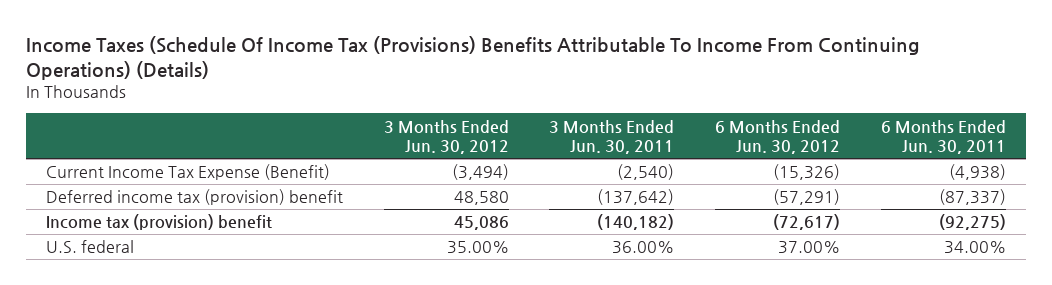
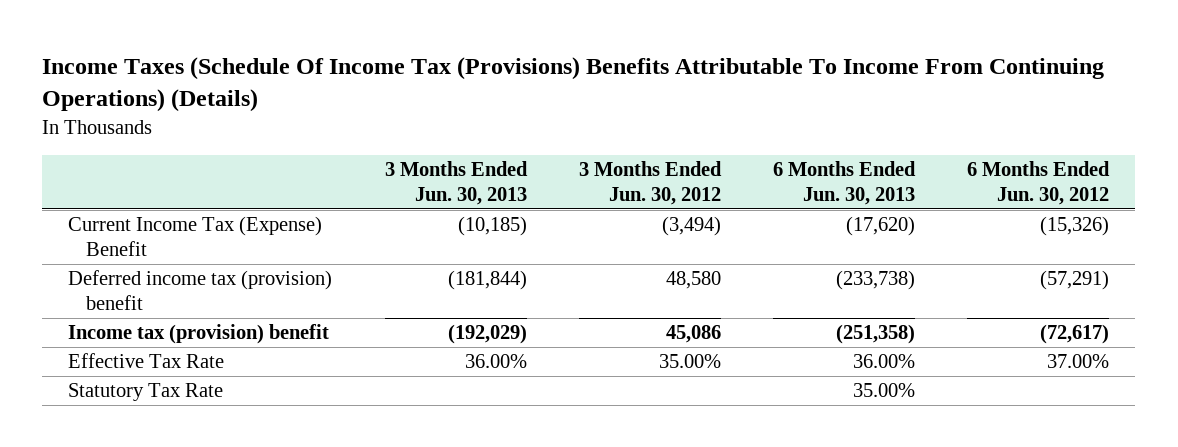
- | 3 Months Ended Jun. 30, 2012 | 3 Months Ended Jun. 30, 2011 | 6 Months Ended Jun. 30, 2012 | 6 Months Ended Jun. 30, 2011
+ | 3 Months Ended Jun. 30, 2013 | 3 Months Ended Jun. 30, 2012 | 6 Months Ended Jun. 30, 2013 | 6 Months Ended Jun. 30, 2012
- Current Income Tax Expense (Benefit) | (3,494) | (2,540) | (15,326) | (4,938)
+ Current Income Tax (Expense) Benefit | (10,185) | (3,494) | (17,620) | (15,326)
- U.S. federal | 35.00% | 36.00% | 37.00% | 34.00%
+ Effective Tax Rate | 36.00% | 35.00% | 36.00% | 37.00%
+ Statutory Tax Rate | | | 35.00% |

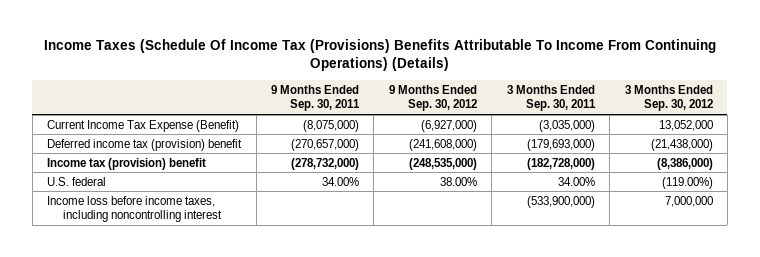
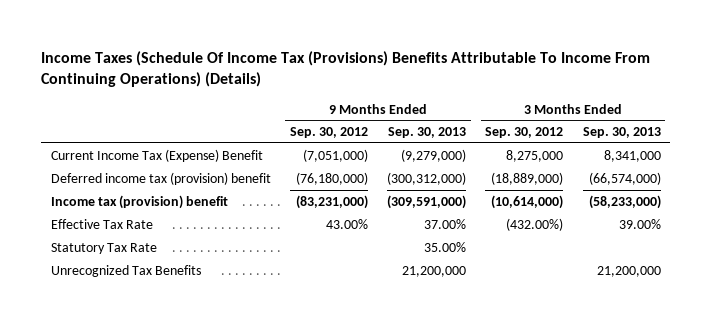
- | 9 Months Ended Sep. 30, 2011 | 9 Months Ended Sep. 30, 2012 | 3 Months Ended Sep. 30, 2011 | 3 Months Ended Sep. 30, 2012
+ | 9 Months Ended Sep. 30, 2012 | 9 Months Ended Sep. 30, 2013 | 3 Months Ended Sep. 30, 2012 | 3 Months Ended Sep. 30, 2013
- Current Income Tax Expense (Benefit) | (8,075,000) | (6,927,000) | (3,035,000) | 13,052,000
- Deferred income tax (provision) benefit | (270,657,000) | (241,608,000) | (179,693,000) | (21,438,000)
- Income tax (provision) benefit | (278,732,000) | (248,535,000) | (182,728,000) | (8,386,000)
- U.S. federal | 34.00% | 38.00% | 34.00% | (119.00%)
- Income loss before income taxes, including noncontrolling interest | | | (533,900,000) | 7,000,000
+ Current Income Tax (Expense) Benefit | (7,051,000) | (9,279,000) | 8,275,000 | 8,341,000
+ Deferred income tax (provision) benefit | (76,180,000) | (300,312,000) | (18,889,000) | (66,574,000)
+ Income tax (provision) benefit | (83,231,000) | (309,591,000) | (10,614,000) | (58,233,000)
+ Effective Tax Rate | 43.00% | 37.00% | (432.00%) | 39.00%
+ Statutory Tax Rate | | 35.00% | |
+ Unrecognized Tax Benefits | | 21,200,000 | | 21,200,000

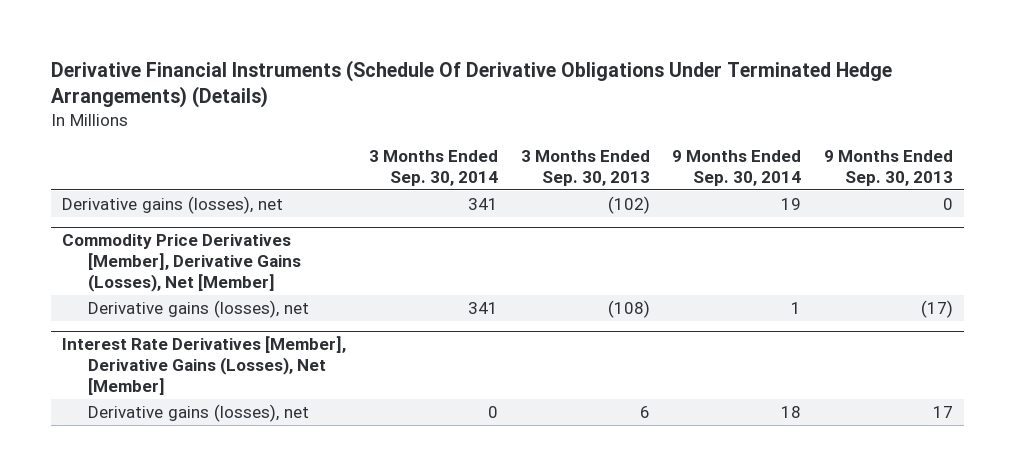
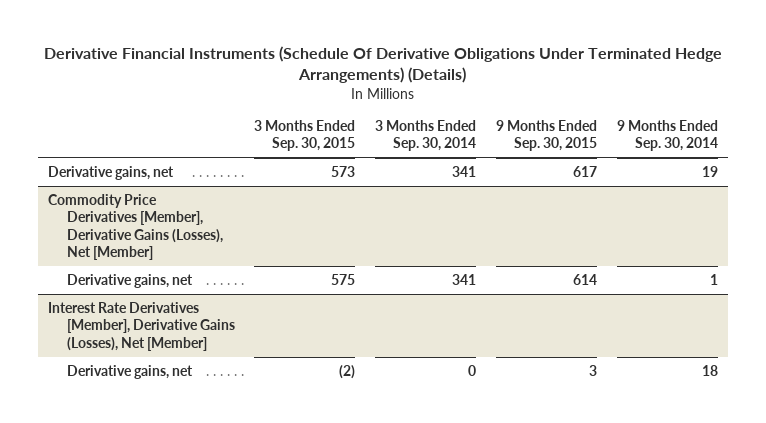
- | 3 Months Ended Sep. 30, 2014 | 3 Months Ended Sep. 30, 2013 | 9 Months Ended Sep. 30, 2014 | 9 Months Ended Sep. 30, 2013
+ | 3 Months Ended Sep. 30, 2015 | 3 Months Ended Sep. 30, 2014 | 9 Months Ended Sep. 30, 2015 | 9 Months Ended Sep. 30, 2014
- Derivative gains (losses), net | 341 | (102) | 19 | 0
+ Derivative gains, net | 573 | 341 | 617 | 19
@ Commodity Price Derivatives [Member], Derivative Gains (Losses), Net [Member]
- Derivative gains (losses), net | 341 | (108) | 1 | (17)
+ Derivative gains, net | 575 | 341 | 614 | 1
@ Interest Rate Derivatives [Member], Derivative Gains (Losses), Net [Member]
- Derivative gains (losses), net | 0 | 6 | 18 | 17
+ Derivative gains, net | (2) | 0 | 3 | 18

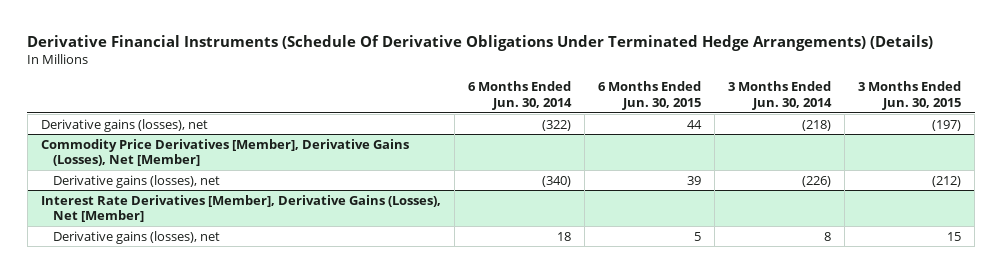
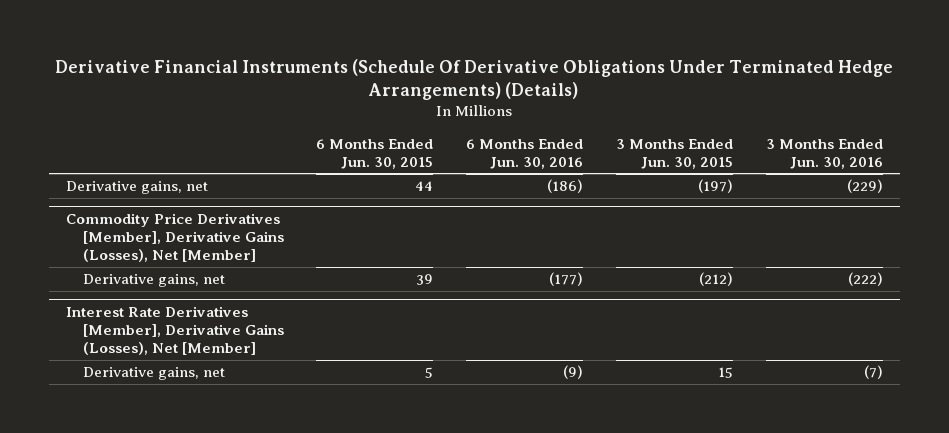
- | 6 Months Ended Jun. 30, 2014 | 6 Months Ended Jun. 30, 2015 | 3 Months Ended Jun. 30, 2014 | 3 Months Ended Jun. 30, 2015
+ | 6 Months Ended Jun. 30, 2015 | 6 Months Ended Jun. 30, 2016 | 3 Months Ended Jun. 30, 2015 | 3 Months Ended Jun. 30, 2016
- Derivative gains (losses), net | (322) | 44 | (218) | (197)
+ Derivative gains, net | 44 | (186) | (197) | (229)
@ Commodity Price Derivatives [Member], Derivative Gains (Losses), Net [Member]
- Derivative gains (losses), net | (340) | 39 | (226) | (212)
+ Derivative gains, net | 39 | (177) | (212) | (222)
@ Interest Rate Derivatives [Member], Derivative Gains (Losses), Net [Member]
- Derivative gains (losses), net | 18 | 5 | 8 | 15
+ Derivative gains, net | 5 | (9) | 15 | (7)

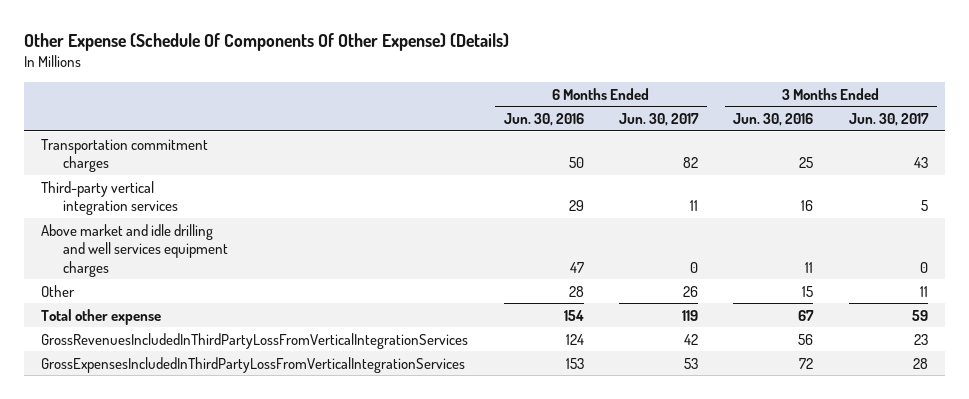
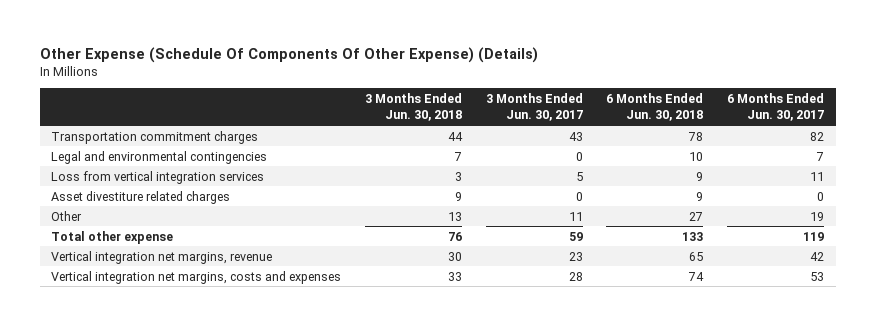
- | 6 Months Ended Jun. 30, 2016 | 6 Months Ended Jun. 30, 2017 | 3 Months Ended Jun. 30, 2016 | 3 Months Ended Jun. 30, 2017
+ | 3 Months Ended Jun. 30, 2018 | 3 Months Ended Jun. 30, 2017 | 6 Months Ended Jun. 30, 2018 | 6 Months Ended Jun. 30, 2017
- Third-party vertical integration services | 29 | 11 | 16 | 5
- Above market and idle drilling and well services equipment charges | 47 | 0 | 11 | 0
- Other | 28 | 26 | 15 | 11
+ Legal and environmental contingencies | 7 | 0 | 10 | 7
+ Loss from vertical integration services | 3 | 5 | 9 | 11
+ Asset divestiture related charges | 9 | 0 | 9 | 0
+ Other | 13 | 11 | 27 | 19
- GrossRevenuesIncludedInThirdPartyLossFromVerticalIntegrationServices | 124 | 42 | 56 | 23
- GrossExpensesIncludedInThirdPartyLossFromVerticalIntegrationServices | 153 | 53 | 72 | 28
+ Vertical integration net margins, revenue | 30 | 23 | 65 | 42
+ Vertical integration net margins, costs and expenses | 33 | 28 | 74 | 53

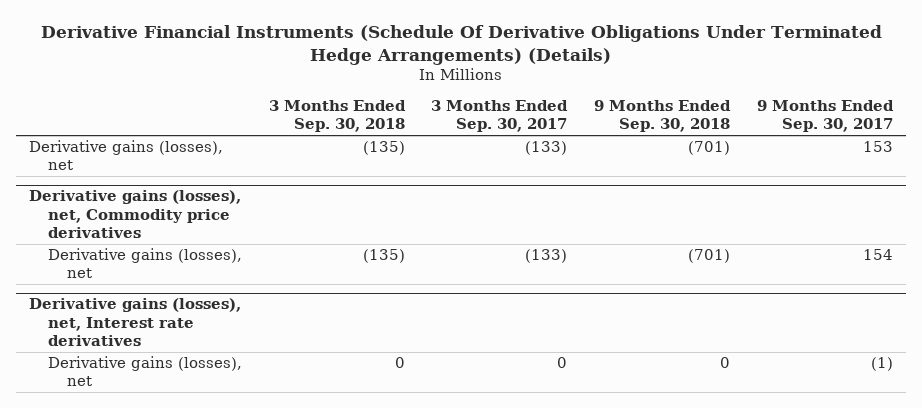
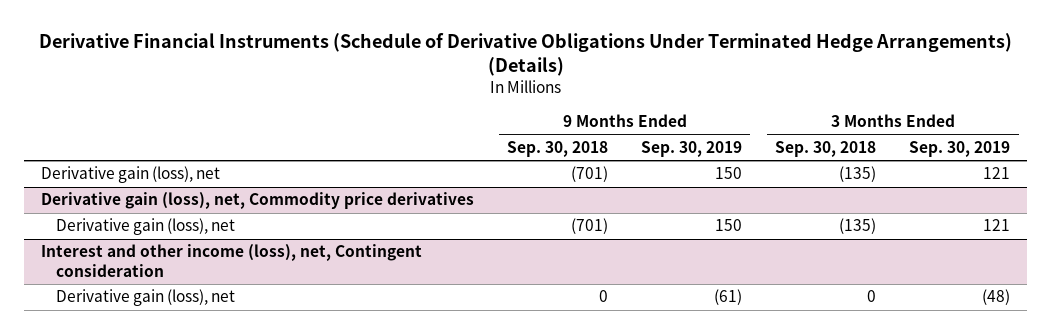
- Derivative Financial Instruments (Schedule Of Derivative Obligations Under Terminated Hedge Arrangements) (Details)
+ Derivative Financial Instruments (Schedule of Derivative Obligations Under Terminated Hedge Arrangements) (Details)
- | 3 Months Ended Sep. 30, 2018 | 3 Months Ended Sep. 30, 2017 | 9 Months Ended Sep. 30, 2018 | 9 Months Ended Sep. 30, 2017
+ | 9 Months Ended Sep. 30, 2018 | 9 Months Ended Sep. 30, 2019 | 3 Months Ended Sep. 30, 2018 | 3 Months Ended Sep. 30, 2019
- Derivative gains (losses), net | (135) | (133) | (701) | 153
- Derivative gains (losses), net, Commodity price derivatives
- Derivative gains (losses), net | (135) | (133) | (701) | 154
- Derivative gains (losses), net, Interest rate derivatives
- Derivative gains (losses), net | 0 | 0 | 0 | (1)
+ Derivative gain (loss), net | (701) | 150 | (135) | 121
+ Derivative gain (loss), net, Commodity price derivatives
+ Derivative gain (loss), net | (701) | 150 | (135) | 121
+ Interest and other income (loss), net, Contingent consideration
+ Derivative gain (loss), net | 0 | (61) | 0 | (48)

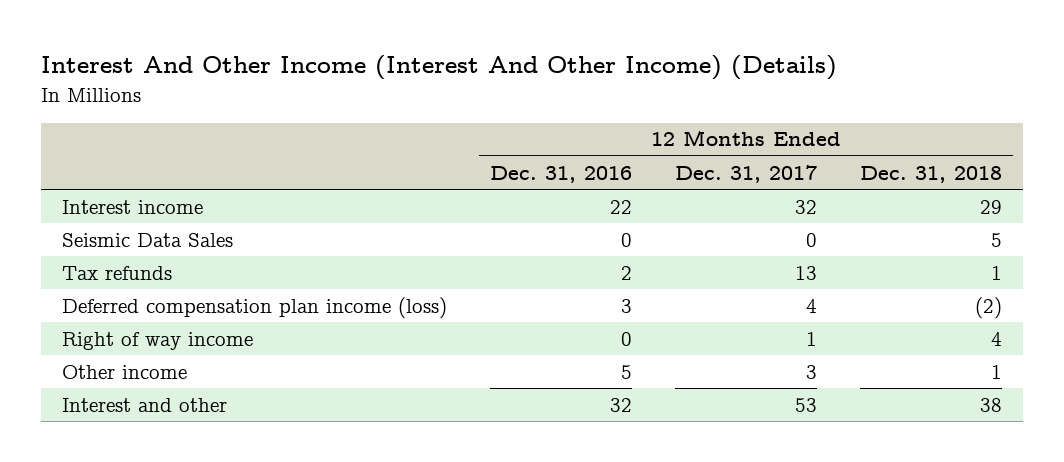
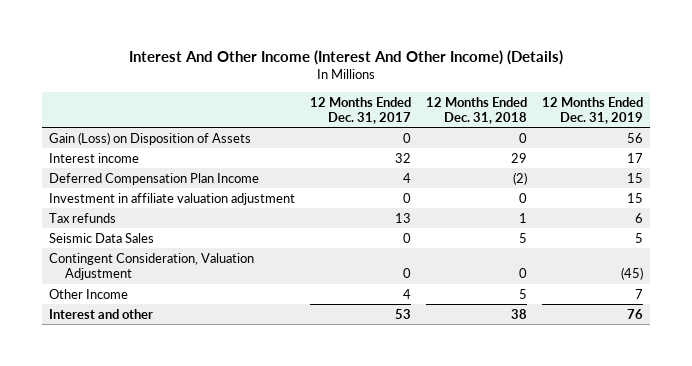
- | 12 Months Ended Dec. 31, 2016 | 12 Months Ended Dec. 31, 2017 | 12 Months Ended Dec. 31, 2018
+ | 12 Months Ended Dec. 31, 2017 | 12 Months Ended Dec. 31, 2018 | 12 Months Ended Dec. 31, 2019
+ Gain (Loss) on Disposition of Assets | 0 | 0 | 56
+ Deferred Compensation Plan Income | 4 | (2) | 15
+ Investment in affiliate valuation adjustment | 0 | 0 | 15
- Deferred compensation plan income (loss) | 3 | 4 | (2)
- Right of way income | 0 | 1 | 4
- Other income | 5 | 3 | 1
moved down: Seismic Data Sales | 0 | 5 | 5
+ Contingent Consideration, Valuation Adjustment | 0 | 0 | (45)
+ Other Income | 4 | 5 | 7

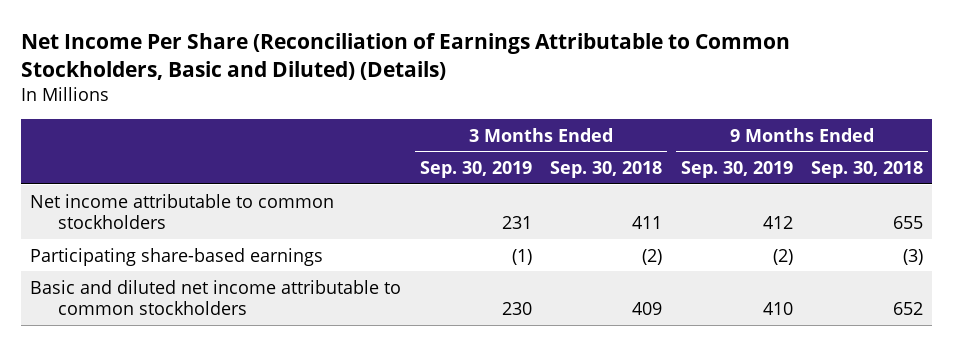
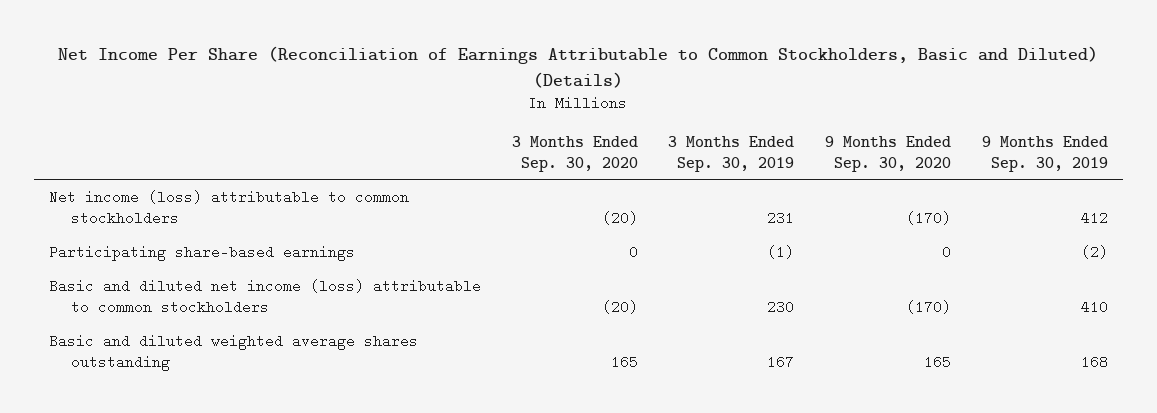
- | 3 Months Ended Sep. 30, 2019 | 3 Months Ended Sep. 30, 2018 | 9 Months Ended Sep. 30, 2019 | 9 Months Ended Sep. 30, 2018
+ | 3 Months Ended Sep. 30, 2020 | 3 Months Ended Sep. 30, 2019 | 9 Months Ended Sep. 30, 2020 | 9 Months Ended Sep. 30, 2019
- Net income attributable to common stockholders | 231 | 411 | 412 | 655
+ Net income (loss) attributable to common stockholders | (20) | 231 | (170) | 412
- Basic and diluted net income attributable to common stockholders | 230 | 409 | 410 | 652
+ Basic and diluted net income (loss) attributable to common stockholders | (20) | 230 | (170) | 410
+ Basic and diluted weighted average shares outstanding | 165 | 167 | 165 | 168

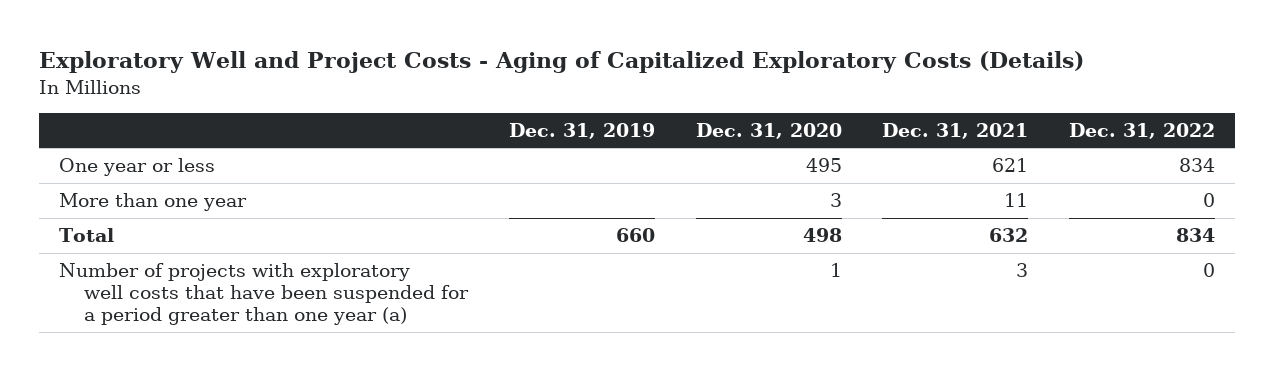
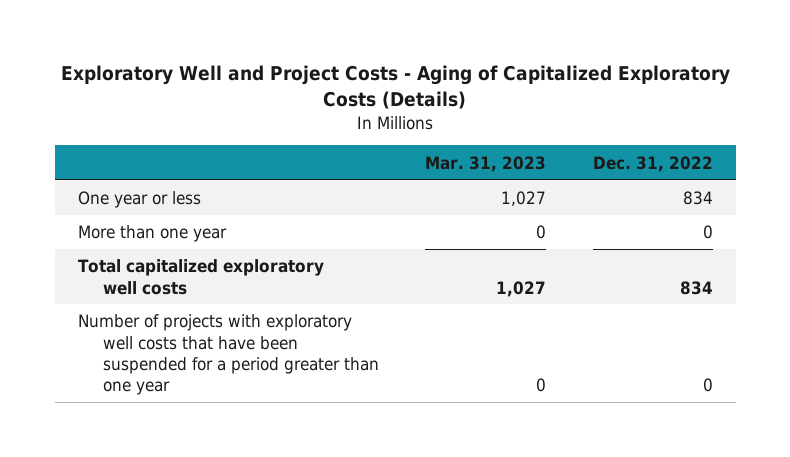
- | Dec. 31, 2019 | Dec. 31, 2020 | Dec. 31, 2021 | Dec. 31, 2022
+ | Mar. 31, 2023 | Dec. 31, 2022
- Total | 660 | 498 | 632 | 834
- Number of projects with exploratory well costs that have been suspended for a period greater than one year (a) | | 1 | 3 | 0
+ Total capitalized exploratory well costs | 1,027 | 834
+ Number of projects with exploratory well costs that have been suspended for a period greater than one year | 0 | 0

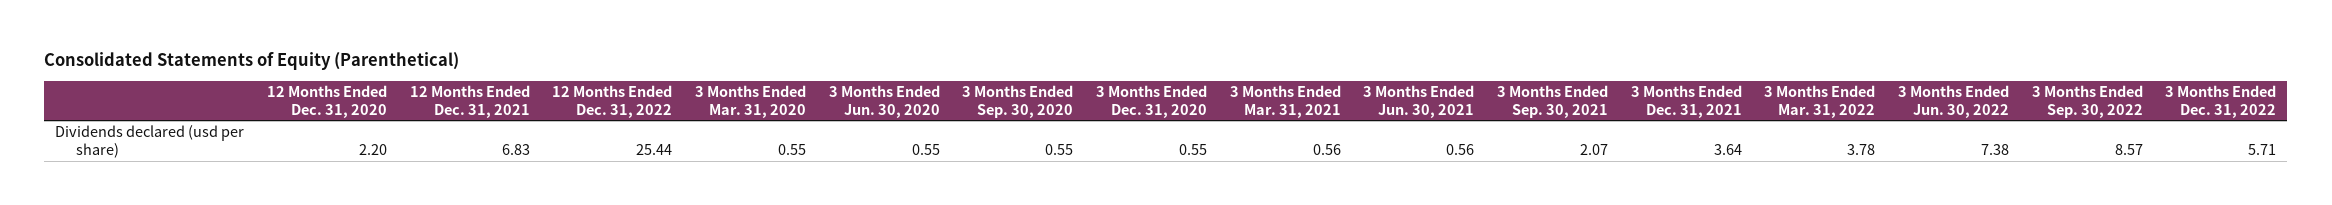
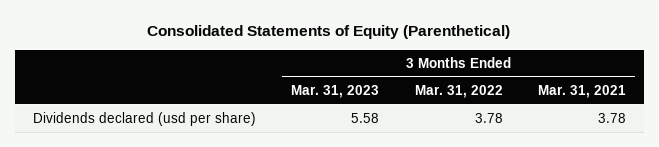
- | 12 Months Ended Dec. 31, 2020 | 12 Months Ended Dec. 31, 2021 | 12 Months Ended Dec. 31, 2022 | 3 Months Ended Mar. 31, 2020 | 3 Months Ended Jun. 30, 2020 | 3 Months Ended Sep. 30, 2020 | 3 Months Ended Dec. 31, 2020 | 3 Months Ended Mar. 31, 2021 | 3 Months Ended Jun. 30, 2021 | 3 Months Ended Sep. 30, 2021 | 3 Months Ended Dec. 31, 2021 | 3 Months Ended Mar. 31, 2022 | 3 Months Ended Jun. 30, 2022 | 3 Months Ended Sep. 30, 2022 | 3 Months Ended Dec. 31, 2022
+ | 3 Months Ended Mar. 31, 2023 | 3 Months Ended Mar. 31, 2022 | 3 Months Ended Mar. 31, 2021
- Dividends declared (usd per share) | 2.20 | 6.83 | 25.44 | 0.55 | 0.55 | 0.55 | 0.55 | 0.56 | 0.56 | 2.07 | 3.64 | 3.78 | 7.38 | 8.57 | 5.71
+ Dividends declared (usd per share) | 5.58 | 3.78 | 3.78

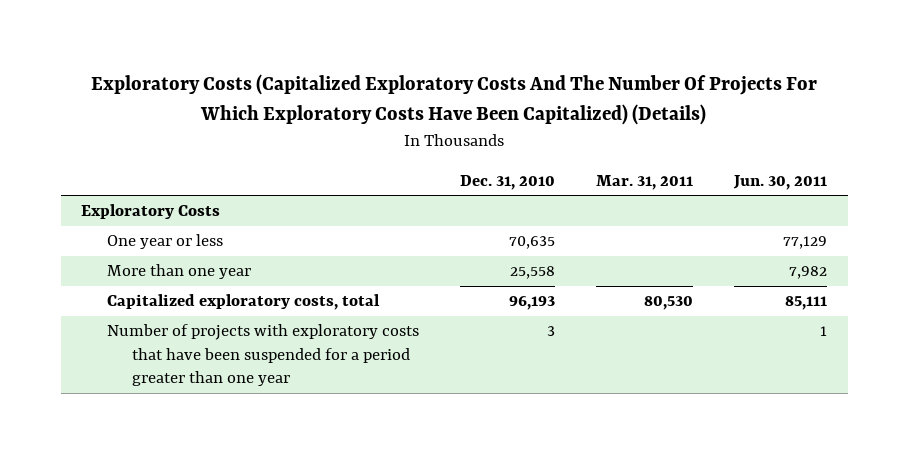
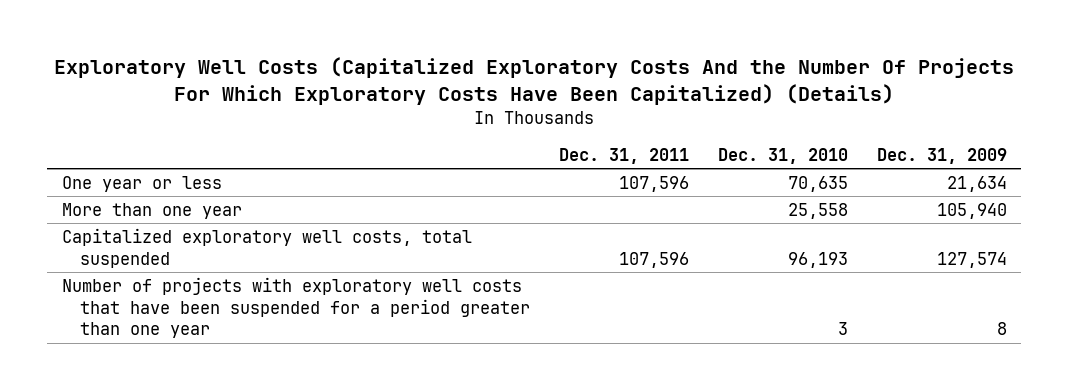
- Exploratory Costs (Capitalized Exploratory Costs And The Number Of Projects For Which Exploratory Costs Have Been Capitalized) (Details)
+ Exploratory Well Costs (Capitalized Exploratory Costs And the Number Of Projects For Which Exploratory Costs Have Been Capitalized) (Details)
- | Dec. 31, 2010 | Mar. 31, 2011 | Jun. 30, 2011
+ | Dec. 31, 2011 | Dec. 31, 2010 | Dec. 31, 2009
- Exploratory Costs
- Capitalized exploratory costs, total | 96,193 | 80,530 | 85,111
- Number of projects with exploratory costs that have been suspended for a period greater than one year | 3 | | 1
+ Capitalized exploratory well costs, total suspended | 107,596 | 96,193 | 127,574
+ Number of projects with exploratory well costs that have been suspended for a period greater than one year | | 3 | 8

